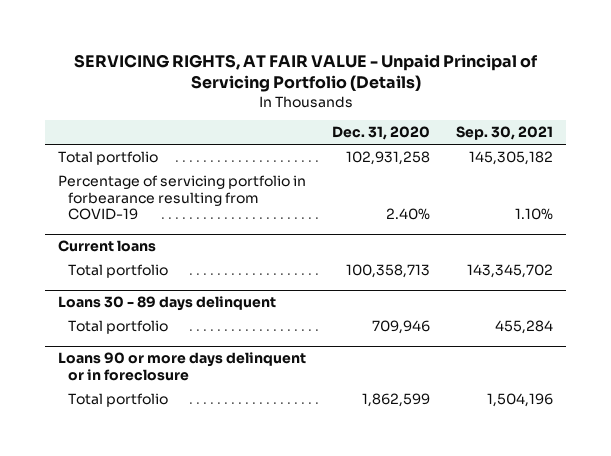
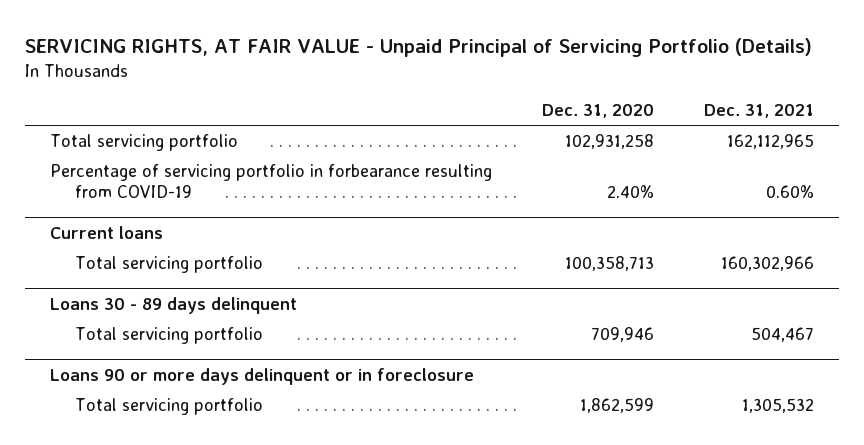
- | Dec. 31, 2020 | Sep. 30, 2021
+ | Dec. 31, 2020 | Dec. 31, 2021
- Total portfolio | 102,931,258 | 145,305,182
+ Total servicing portfolio | 102,931,258 | 162,112,965
@ Current loans
- Total portfolio | 100,358,713 | 143,345,702
+ Total servicing portfolio | 100,358,713 | 160,302,966
@ Loans 30 - 89 days delinquent
- Total portfolio | 709,946 | 455,284
+ Total servicing portfolio | 709,946 | 504,467
@ Loans 90 or more days delinquent or in foreclosure
- Total portfolio | 1,862,599 | 1,504,196
+ Total servicing portfolio | 1,862,599 | 1,305,532

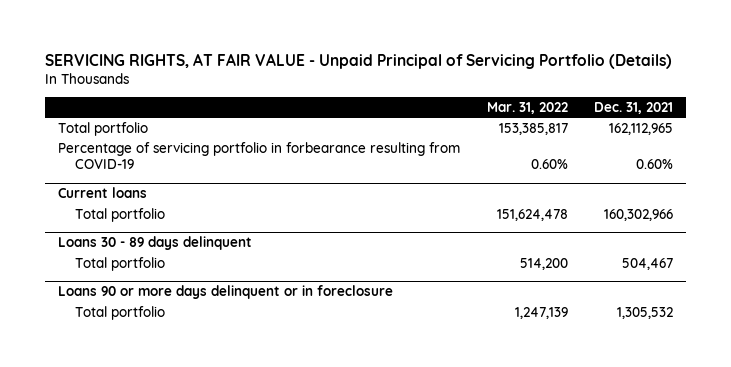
- | Dec. 31, 2020 | Dec. 31, 2021
+ | Mar. 31, 2022 | Dec. 31, 2021
- Total servicing portfolio | 102,931,258 | 162,112,965
+ Total portfolio | 153,385,817 | 162,112,965
@ Current loans
- Total servicing portfolio | 100,358,713 | 160,302,966
+ Total portfolio | 151,624,478 | 160,302,966
@ Loans 30 - 89 days delinquent
- Total servicing portfolio | 709,946 | 504,467
+ Total portfolio | 514,200 | 504,467
@ Loans 90 or more days delinquent or in foreclosure
- Total servicing portfolio | 1,862,599 | 1,305,532
+ Total portfolio | 1,247,139 | 1,305,532

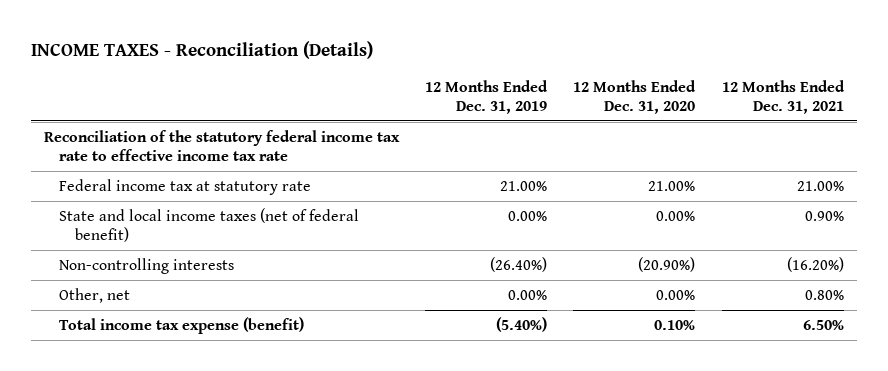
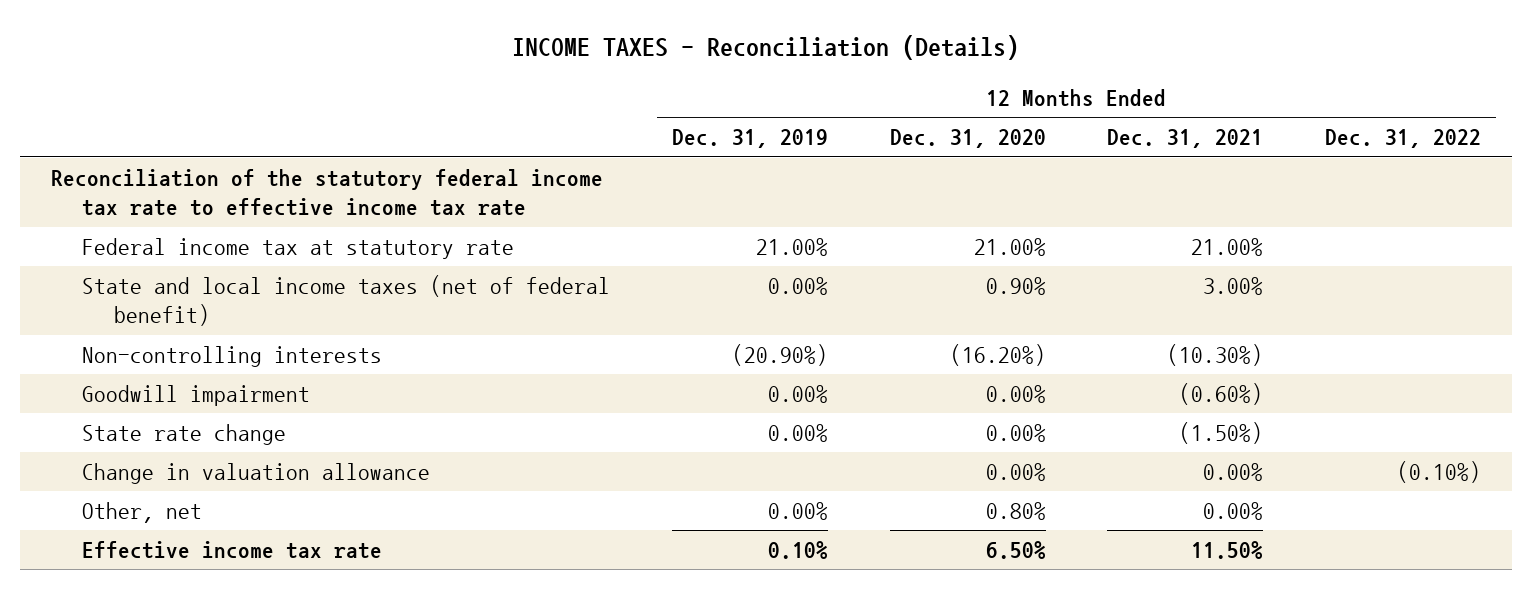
- | 12 Months Ended Dec. 31, 2019 | 12 Months Ended Dec. 31, 2020 | 12 Months Ended Dec. 31, 2021
+ | 12 Months Ended Dec. 31, 2019 | 12 Months Ended Dec. 31, 2020 | 12 Months Ended Dec. 31, 2021 | 12 Months Ended Dec. 31, 2022
- State and local income taxes (net of federal benefit) | 0.00% | 0.00% | 0.90%
- Non-controlling interests | (26.40%) | (20.90%) | (16.20%)
- Other, net | 0.00% | 0.00% | 0.80%
- Total income tax expense (benefit) | (5.40%) | 0.10% | 6.50%
+ State and local income taxes (net of federal benefit) | 0.00% | 0.90% | 3.00% |
+ Non-controlling interests | (20.90%) | (16.20%) | (10.30%) |
+ Goodwill impairment | 0.00% | 0.00% | (0.60%) |
+ State rate change | 0.00% | 0.00% | (1.50%) |
+ Change in valuation allowance | | 0.00% | 0.00% | (0.10%)
+ Other, net | 0.00% | 0.80% | 0.00% |
+ Effective income tax rate | 0.10% | 6.50% | 11.50% |

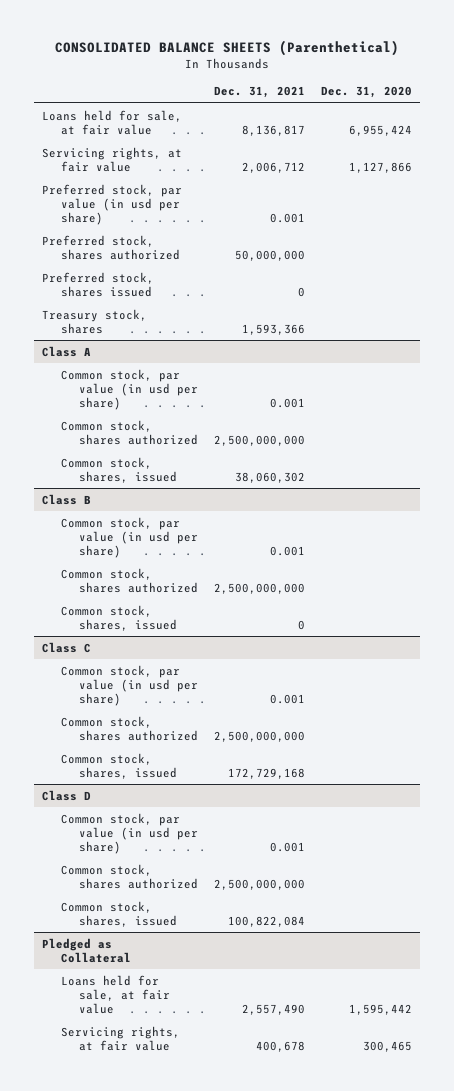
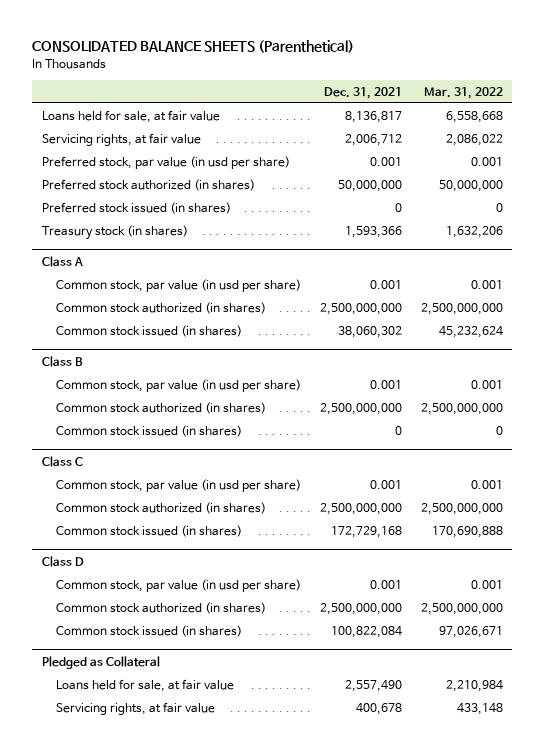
- | Dec. 31, 2021 | Dec. 31, 2020
+ | Dec. 31, 2021 | Mar. 31, 2022
- Preferred stock, shares authorized | 50,000,000 |
- Preferred stock, shares issued | 0 |
- Treasury stock, shares | 1,593,366 |
+ Preferred stock authorized (in shares) | 50,000,000 | 50,000,000
+ Preferred stock issued (in shares) | 0 | 0
+ Treasury stock (in shares) | 1,593,366 | 1,632,206
@ Class A
- Common stock, shares authorized | 2,500,000,000 |
- Common stock, shares, issued | 38,060,302 |
+ Common stock authorized (in shares) | 2,500,000,000 | 2,500,000,000
+ Common stock issued (in shares) | 38,060,302 | 45,232,624
@ Class B
- Common stock, shares authorized | 2,500,000,000 |
- Common stock, shares, issued | 0 |
+ Common stock authorized (in shares) | 2,500,000,000 | 2,500,000,000
+ Common stock issued (in shares) | 0 | 0
@ Class C
- Common stock, shares authorized | 2,500,000,000 |
- Common stock, shares, issued | 172,729,168 |
+ Common stock authorized (in shares) | 2,500,000,000 | 2,500,000,000
+ Common stock issued (in shares) | 172,729,168 | 170,690,888
@ Class D
- Common stock, shares authorized | 2,500,000,000 |
- Common stock, shares, issued | 100,822,084 |
+ Common stock authorized (in shares) | 2,500,000,000 | 2,500,000,000
+ Common stock issued (in shares) | 100,822,084 | 97,026,671

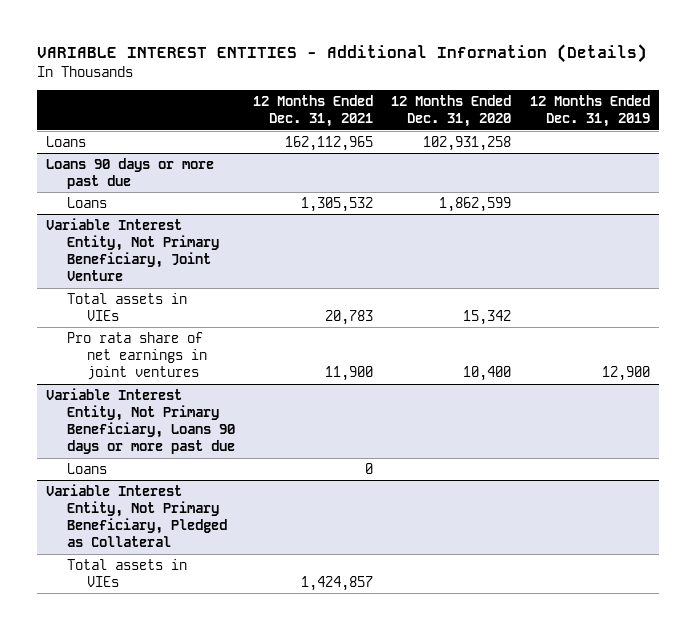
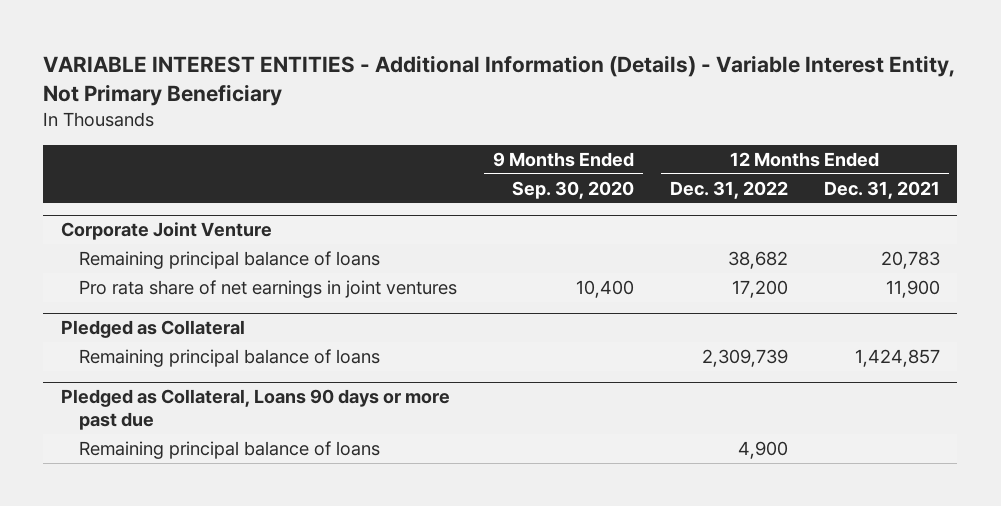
- VARIABLE INTEREST ENTITIES - Additional Information (Details)
+ VARIABLE INTEREST ENTITIES - Additional Information (Details) - Variable Interest Entity, Not Primary Beneficiary
- | 12 Months Ended Dec. 31, 2021 | 12 Months Ended Dec. 31, 2020 | 12 Months Ended Dec. 31, 2019
+ | 9 Months Ended Sep. 30, 2020 | 12 Months Ended Dec. 31, 2022 | 12 Months Ended Dec. 31, 2021
- Loans | 162,112,965 | 102,931,258 |
- Loans 90 days or more past due
- Loans | 1,305,532 | 1,862,599 |
- Variable Interest Entity, Not Primary Beneficiary, Joint Venture
- Total assets in VIEs | 20,783 | 15,342 |
+ Corporate Joint Venture
+ Remaining principal balance of loans | | 38,682 | 20,783
- Variable Interest Entity, Not Primary Beneficiary, Loans 90 days or more past due
- Loans | 0 | |
- Variable Interest Entity, Not Primary Beneficiary, Pledged as Collateral
- Total assets in VIEs | 1,424,857 | |
+ Pledged as Collateral
+ Remaining principal balance of loans | | 2,309,739 | 1,424,857
+ Pledged as Collateral, Loans 90 days or more past due
+ Remaining principal balance of loans | | 4,900 |

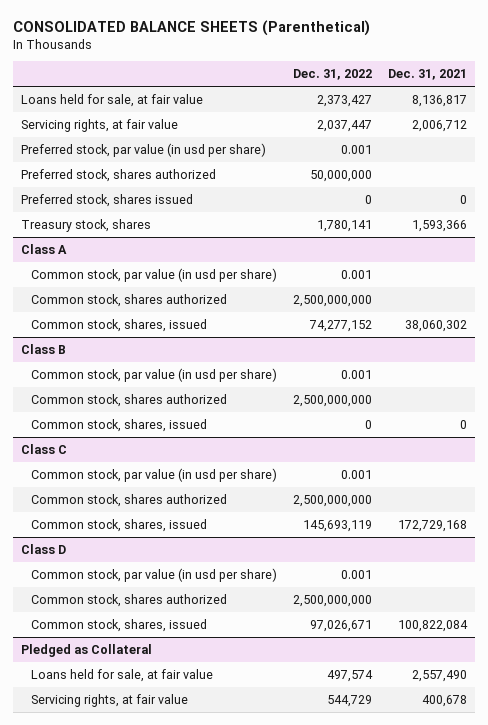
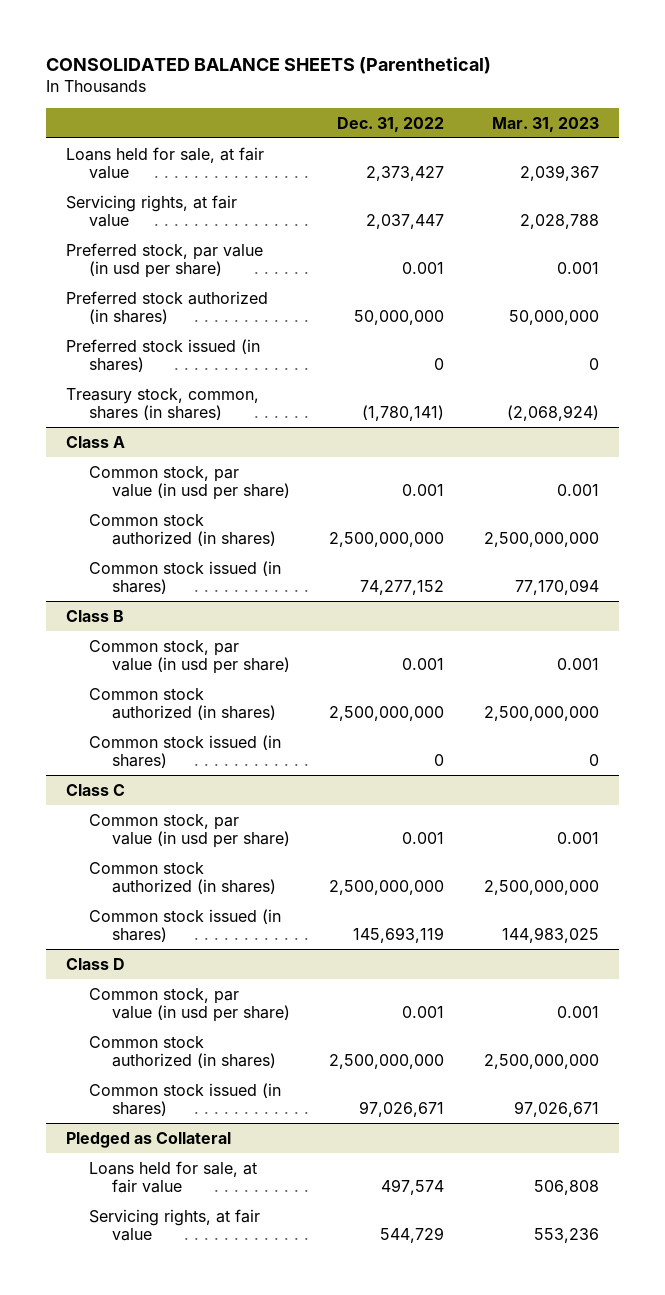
- | Dec. 31, 2022 | Dec. 31, 2021
+ | Dec. 31, 2022 | Mar. 31, 2023
- Preferred stock, shares authorized | 50,000,000 |
- Preferred stock, shares issued | 0 | 0
- Treasury stock, shares | 1,780,141 | 1,593,366
+ Preferred stock authorized (in shares) | 50,000,000 | 50,000,000
+ Preferred stock issued (in shares) | 0 | 0
+ Treasury stock, common, shares (in shares) | (1,780,141) | (2,068,924)
@ Class A
- Common stock, shares authorized | 2,500,000,000 |
- Common stock, shares, issued | 74,277,152 | 38,060,302
+ Common stock authorized (in shares) | 2,500,000,000 | 2,500,000,000
+ Common stock issued (in shares) | 74,277,152 | 77,170,094
@ Class B
- Common stock, shares authorized | 2,500,000,000 |
- Common stock, shares, issued | 0 | 0
+ Common stock authorized (in shares) | 2,500,000,000 | 2,500,000,000
+ Common stock issued (in shares) | 0 | 0
@ Class C
- Common stock, shares authorized | 2,500,000,000 |
- Common stock, shares, issued | 145,693,119 | 172,729,168
+ Common stock authorized (in shares) | 2,500,000,000 | 2,500,000,000
+ Common stock issued (in shares) | 145,693,119 | 144,983,025
@ Class D
- Common stock, shares authorized | 2,500,000,000 |
- Common stock, shares, issued | 97,026,671 | 100,822,084
+ Common stock authorized (in shares) | 2,500,000,000 | 2,500,000,000
+ Common stock issued (in shares) | 97,026,671 | 97,026,671

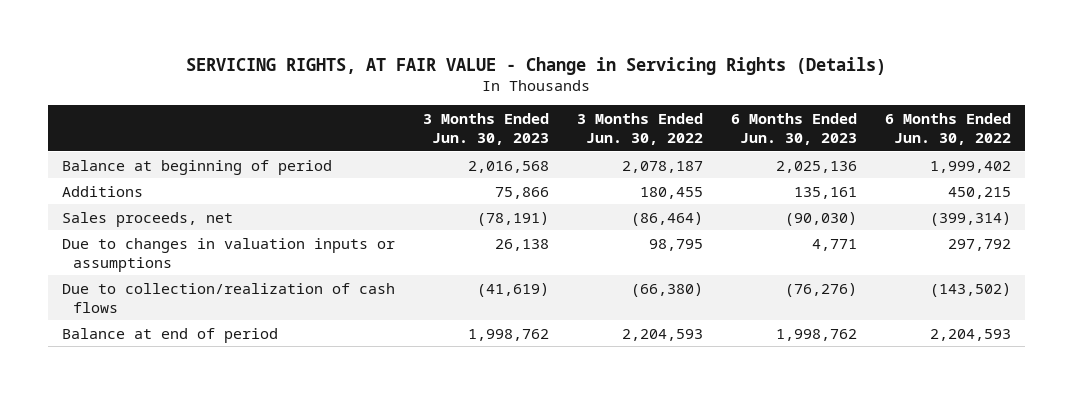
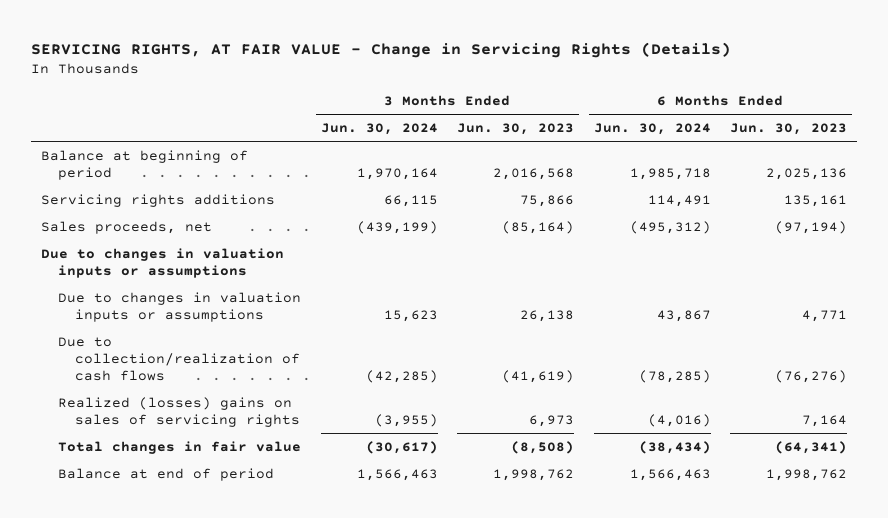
- | 3 Months Ended Jun. 30, 2023 | 3 Months Ended Jun. 30, 2022 | 6 Months Ended Jun. 30, 2023 | 6 Months Ended Jun. 30, 2022
+ | 3 Months Ended Jun. 30, 2024 | 3 Months Ended Jun. 30, 2023 | 6 Months Ended Jun. 30, 2024 | 6 Months Ended Jun. 30, 2023
- Additions | 75,866 | 180,455 | 135,161 | 450,215
- Sales proceeds, net | (78,191) | (86,464) | (90,030) | (399,314)
+ Servicing rights additions | 66,115 | 75,866 | 114,491 | 135,161
+ Sales proceeds, net | (439,199) | (85,164) | (495,312) | (97,194)
+ Due to changes in valuation inputs or assumptions
+ Realized (losses) gains on sales of servicing rights | (3,955) | 6,973 | (4,016) | 7,164
+ Total changes in fair value | (30,617) | (8,508) | (38,434) | (64,341)

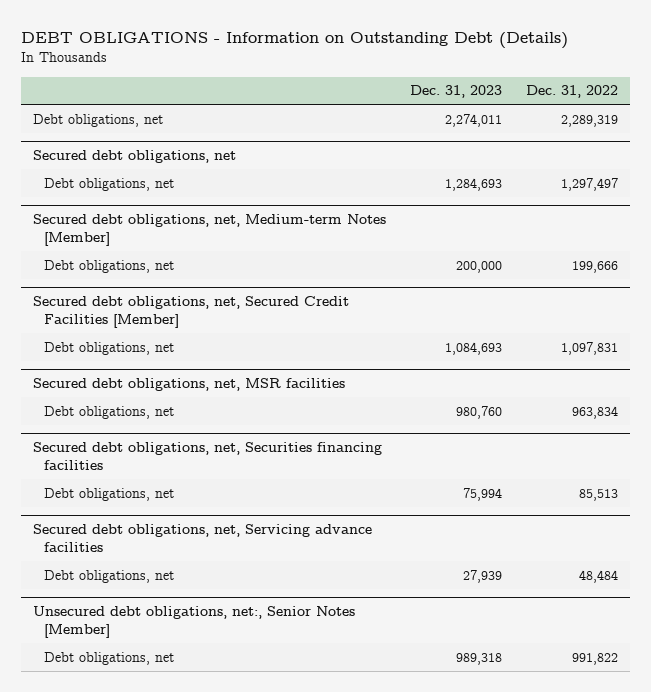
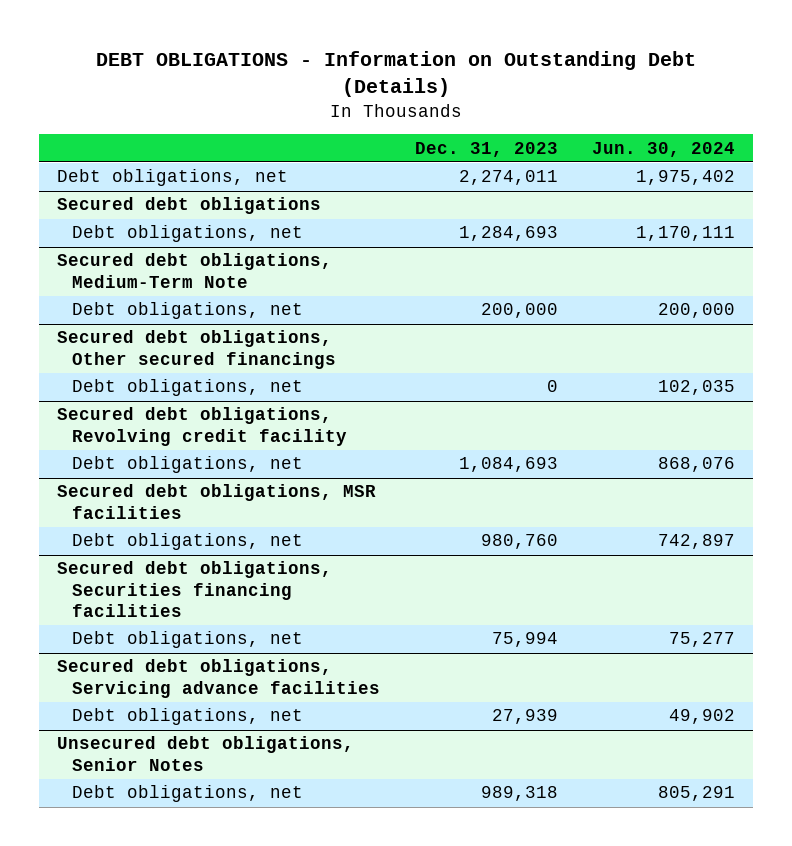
- | Dec. 31, 2023 | Dec. 31, 2022
+ | Dec. 31, 2023 | Jun. 30, 2024
- Secured debt obligations, net
+ Secured debt obligations
- Secured debt obligations, net, Medium-term Notes [Member]
+ Secured debt obligations, Medium-Term Note
- Secured debt obligations, net, Secured Credit Facilities [Member]
+ Secured debt obligations, Other secured financings
+ Debt obligations, net | 0 | 102,035
+ Secured debt obligations, Revolving credit facility
- Secured debt obligations, net, MSR facilities
+ Secured debt obligations, MSR facilities
- Secured debt obligations, net, Securities financing facilities
+ Secured debt obligations, Securities financing facilities
- Secured debt obligations, net, Servicing advance facilities
+ Secured debt obligations, Servicing advance facilities
- Unsecured debt obligations, net:, Senior Notes [Member]
+ Unsecured debt obligations, Senior Notes

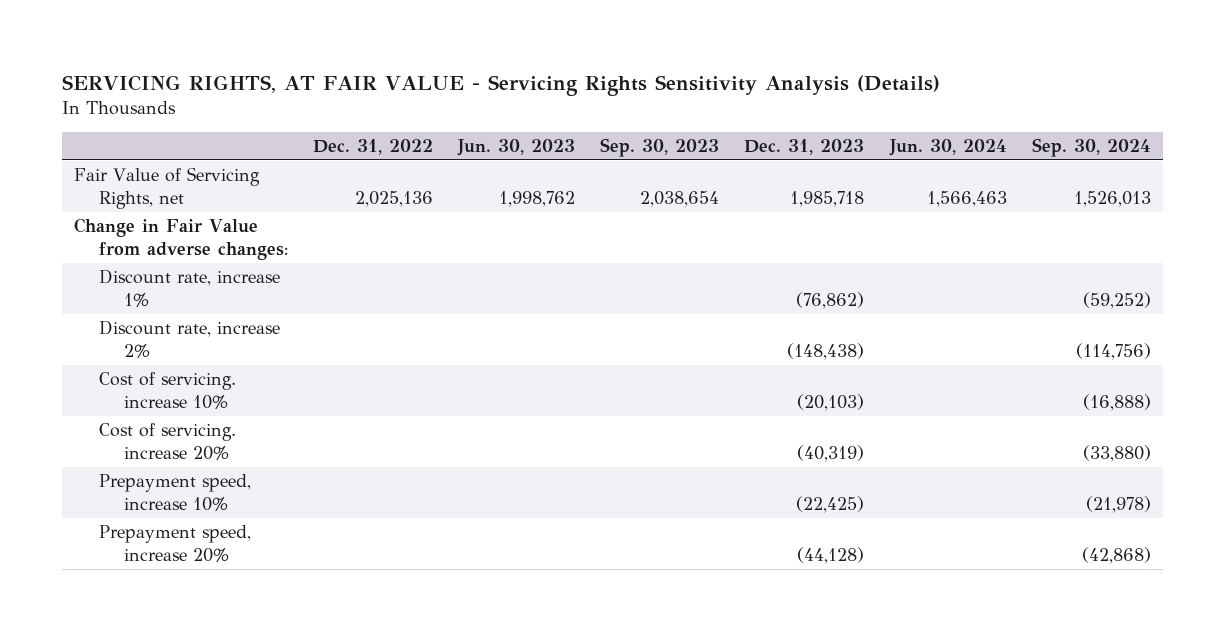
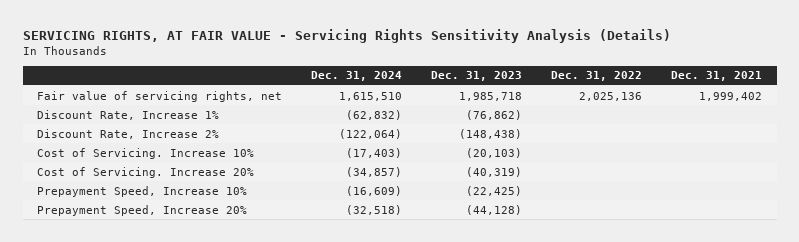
- | Dec. 31, 2022 | Jun. 30, 2023 | Sep. 30, 2023 | Dec. 31, 2023 | Jun. 30, 2024 | Sep. 30, 2024
+ | Dec. 31, 2024 | Dec. 31, 2023 | Dec. 31, 2022 | Dec. 31, 2021
- Fair Value of Servicing Rights, net | 2,025,136 | 1,998,762 | 2,038,654 | 1,985,718 | 1,566,463 | 1,526,013
- Change in Fair Value from adverse changes:
- Discount rate, increase 1% | | | | (76,862) | | (59,252)
- Discount rate, increase 2% | | | | (148,438) | | (114,756)
- Cost of servicing. increase 10% | | | | (20,103) | | (16,888)
- Cost of servicing. increase 20% | | | | (40,319) | | (33,880)
- Prepayment speed, increase 10% | | | | (22,425) | | (21,978)
- Prepayment speed, increase 20% | | | | (44,128) | | (42,868)
+ Fair value of servicing rights, net | 1,615,510 | 1,985,718 | 2,025,136 | 1,999,402
+ Discount Rate, Increase 1% | (62,832) | (76,862) | |
+ Discount Rate, Increase 2% | (122,064) | (148,438) | |
+ Cost of Servicing. Increase 10% | (17,403) | (20,103) | |
+ Cost of Servicing. Increase 20% | (34,857) | (40,319) | |
+ Prepayment Speed, Increase 10% | (16,609) | (22,425) | |
+ Prepayment Speed, Increase 20% | (32,518) | (44,128) | |

